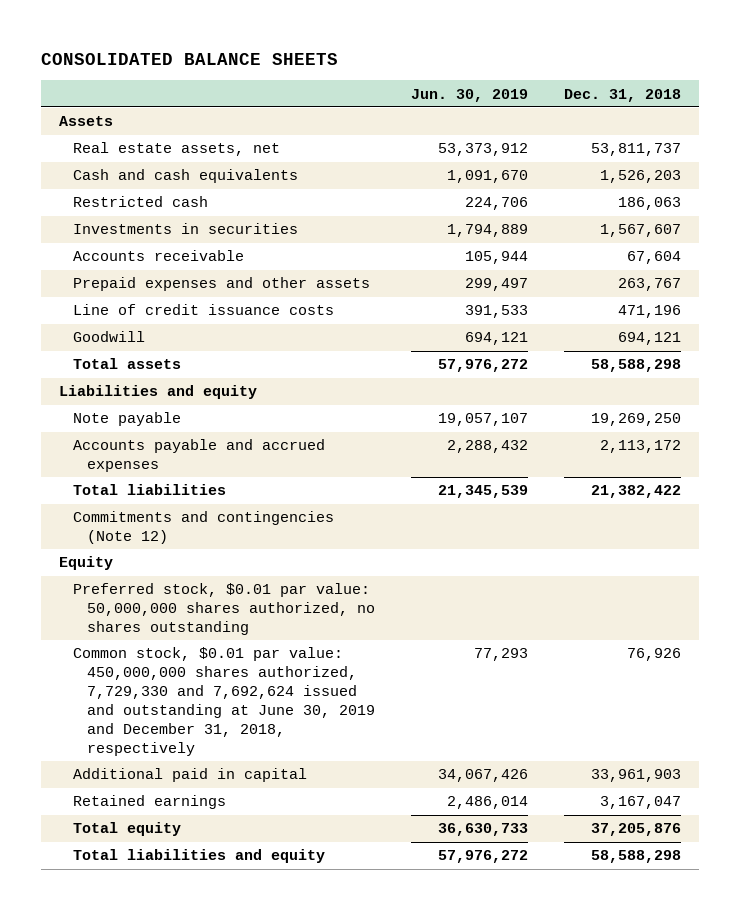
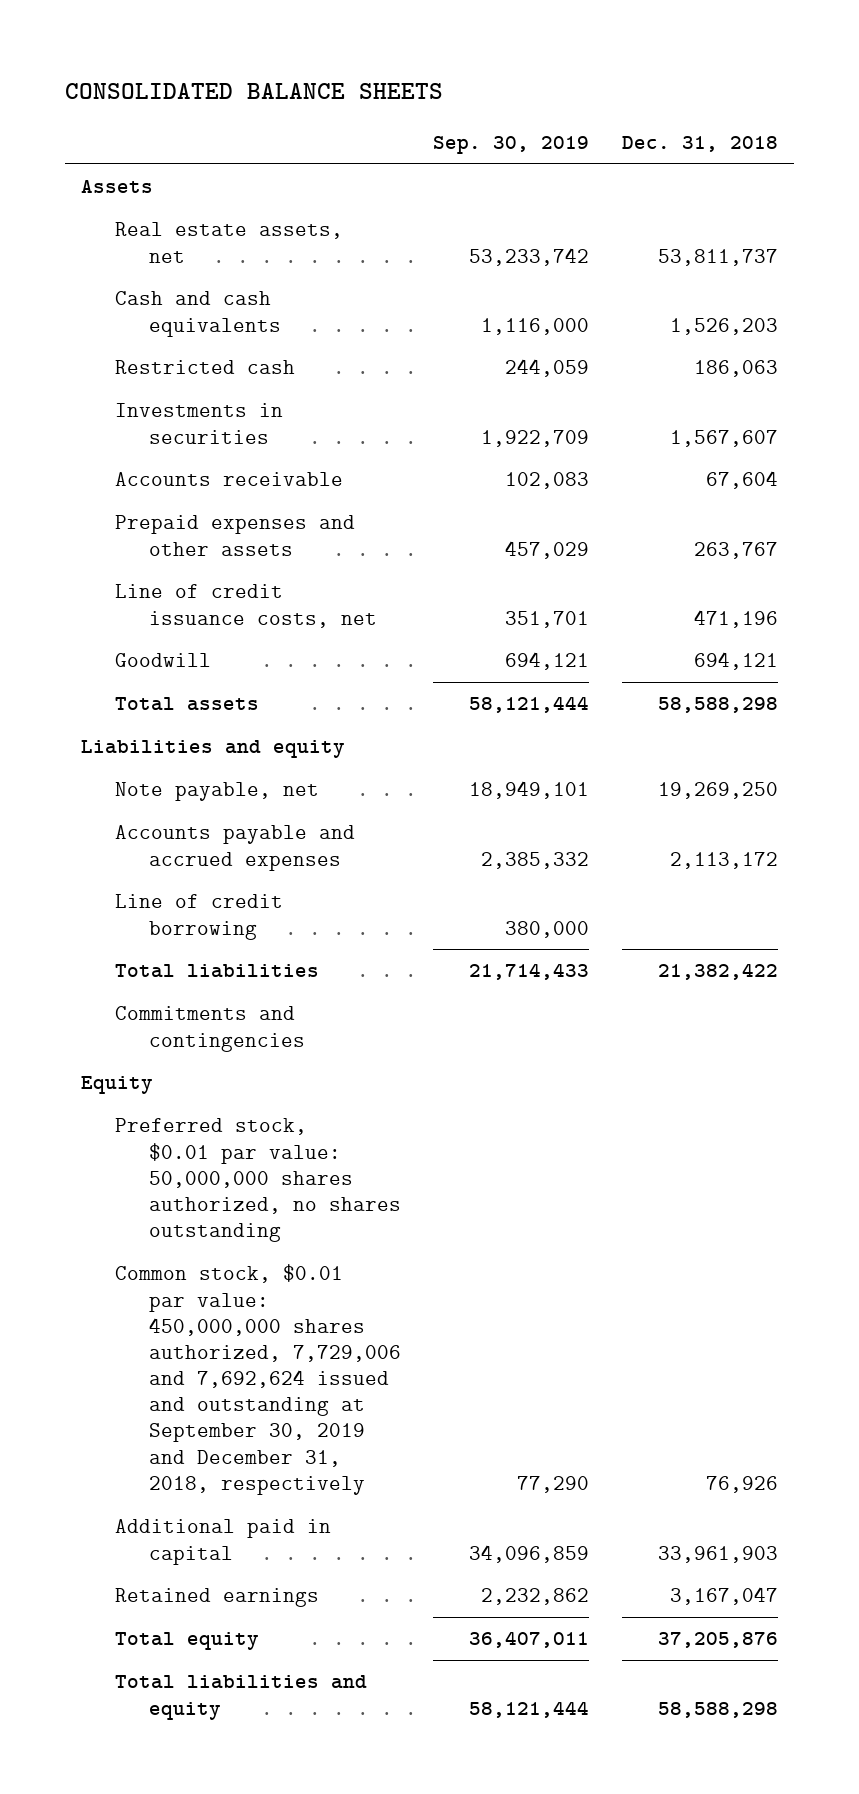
- | Jun. 30, 2019 | Dec. 31, 2018
+ | Sep. 30, 2019 | Dec. 31, 2018
- Line of credit issuance costs | 391,533 | 471,196
+ Line of credit issuance costs, net | 351,701 | 471,196
- Note payable | 19,057,107 | 19,269,250
+ Note payable, net | 18,949,101 | 19,269,250
+ Line of credit borrowing | 380,000 |
- Commitments and contingencies (Note 12)
+ Commitments and contingencies
- Common stock, $0.01 par value: 450,000,000 shares authorized, 7,729,330 and 7,692,624 issued and outstanding at June 30, 2019 and December 31, 2018, respectively | 77,293 | 76,926
+ Common stock, $0.01 par value: 450,000,000 shares authorized, 7,729,006 and 7,692,624 issued and outstanding at September 30, 2019 and December 31, 2018, respectively | 77,290 | 76,926

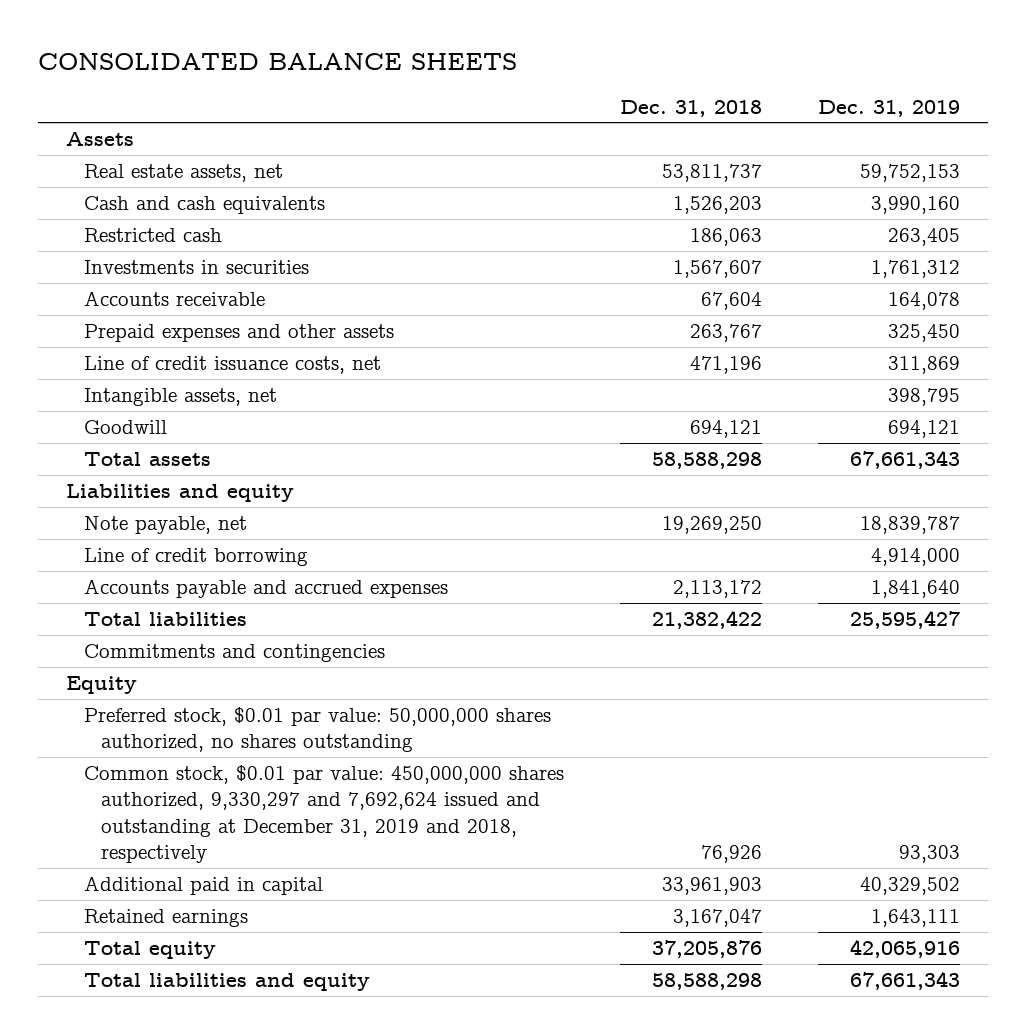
- | Sep. 30, 2019 | Dec. 31, 2018
+ | Dec. 31, 2018 | Dec. 31, 2019
+ Intangible assets, net | | 398,795
moved down: Accounts payable and accrued expenses | 2,113,172 | 1,841,640
- Common stock, $0.01 par value: 450,000,000 shares authorized, 7,729,006 and 7,692,624 issued and outstanding at September 30, 2019 and December 31, 2018, respectively | 77,290 | 76,926
+ Common stock, $0.01 par value: 450,000,000 shares authorized, 9,330,297 and 7,692,624 issued and outstanding at December 31, 2019 and 2018, respectively | 76,926 | 93,303

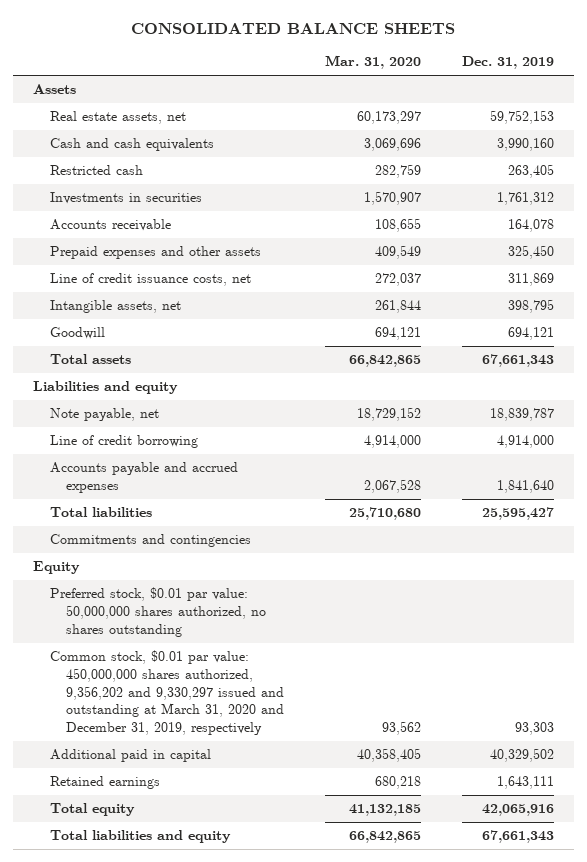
- | Dec. 31, 2018 | Dec. 31, 2019
+ | Mar. 31, 2020 | Dec. 31, 2019
- Common stock, $0.01 par value: 450,000,000 shares authorized, 9,330,297 and 7,692,624 issued and outstanding at December 31, 2019 and 2018, respectively | 76,926 | 93,303
+ Common stock, $0.01 par value: 450,000,000 shares authorized, 9,356,202 and 9,330,297 issued and outstanding at March 31, 2020 and December 31, 2019, respectively | 93,562 | 93,303

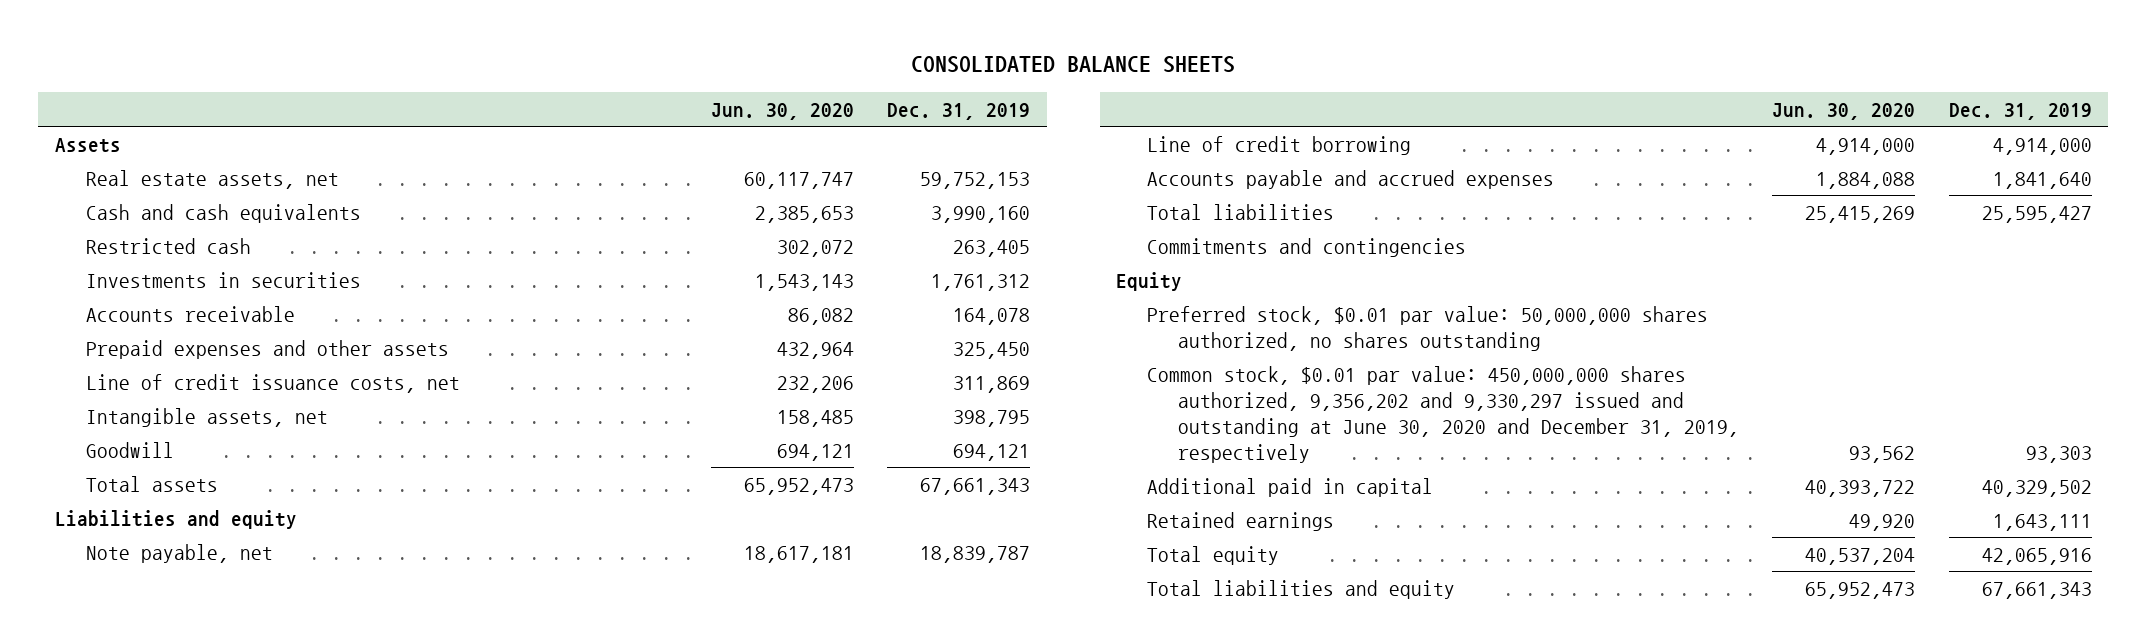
- | Mar. 31, 2020 | Dec. 31, 2019
+ | Jun. 30, 2020 | Dec. 31, 2019
- Common stock, $0.01 par value: 450,000,000 shares authorized, 9,356,202 and 9,330,297 issued and outstanding at March 31, 2020 and December 31, 2019, respectively | 93,562 | 93,303
+ Common stock, $0.01 par value: 450,000,000 shares authorized, 9,356,202 and 9,330,297 issued and outstanding at June 30, 2020 and December 31, 2019, respectively | 93,562 | 93,303

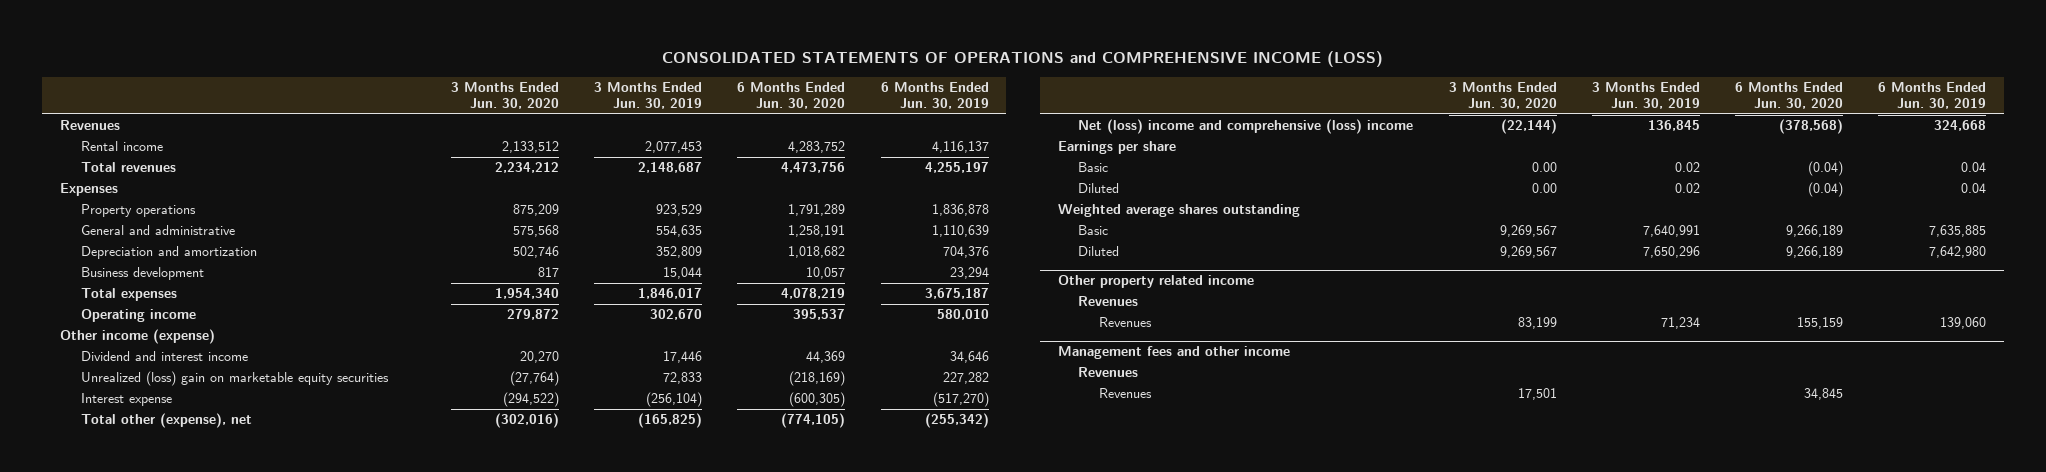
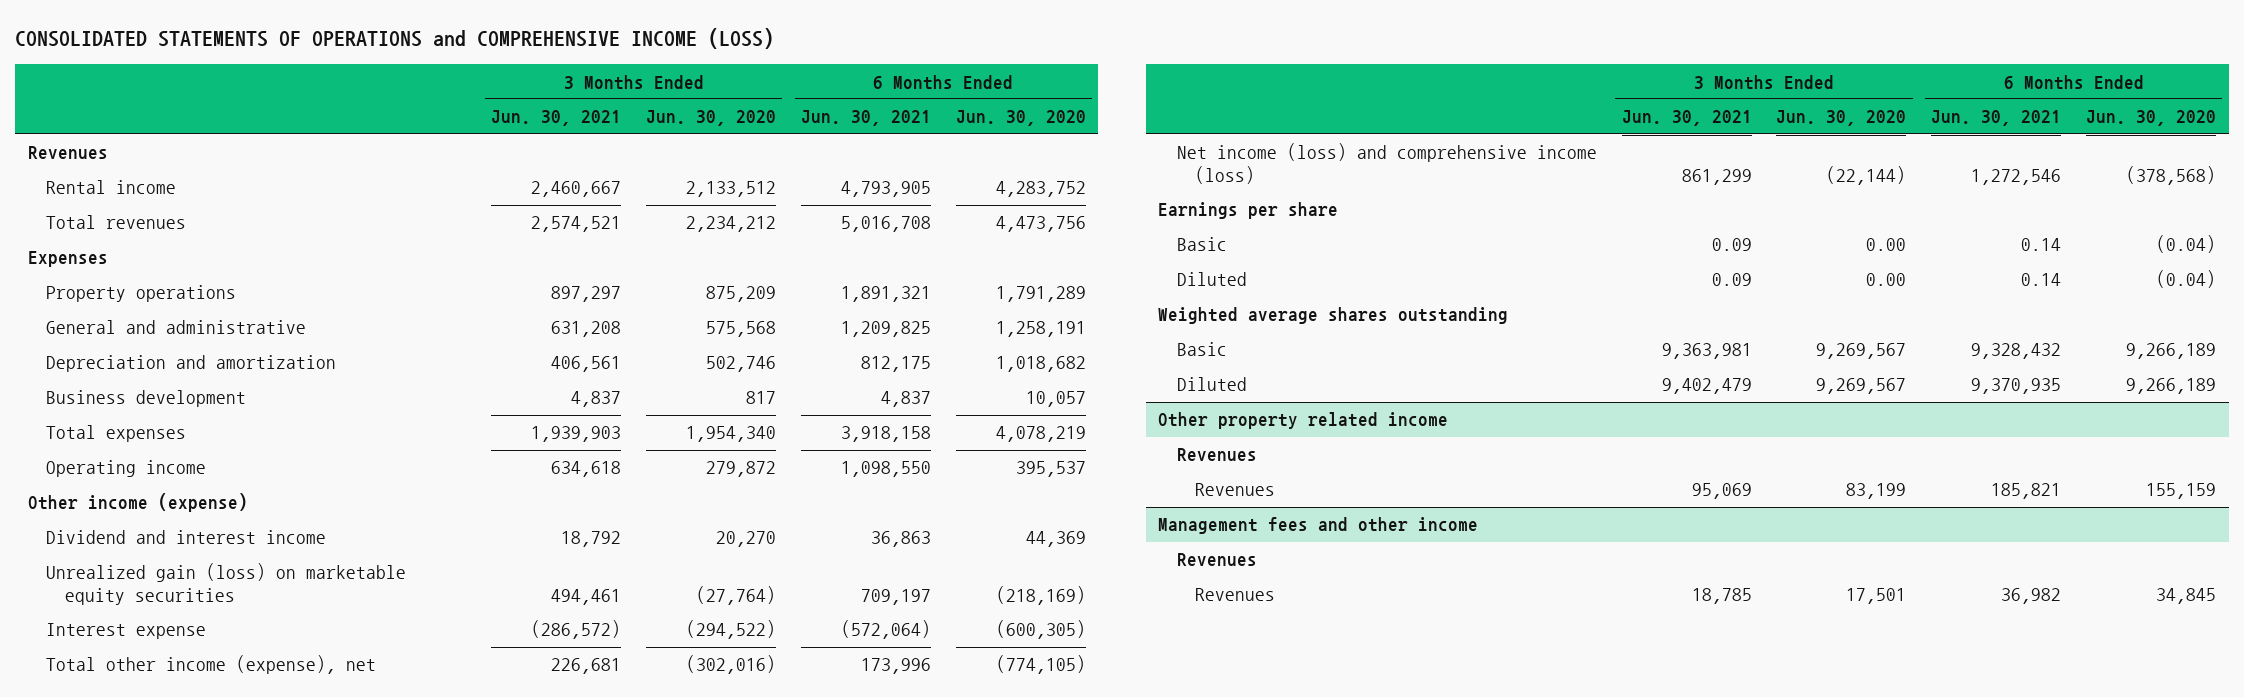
- | 3 Months Ended Jun. 30, 2020 | 3 Months Ended Jun. 30, 2019 | 6 Months Ended Jun. 30, 2020 | 6 Months Ended Jun. 30, 2019
+ | 3 Months Ended Jun. 30, 2021 | 3 Months Ended Jun. 30, 2020 | 6 Months Ended Jun. 30, 2021 | 6 Months Ended Jun. 30, 2020
- Unrealized (loss) gain on marketable equity securities | (27,764) | 72,833 | (218,169) | 227,282
+ Unrealized gain (loss) on marketable equity securities | 494,461 | (27,764) | 709,197 | (218,169)
- Total other (expense), net | (302,016) | (165,825) | (774,105) | (255,342)
- Net (loss) income and comprehensive (loss) income | (22,144) | 136,845 | (378,568) | 324,668
+ Total other income (expense), net | 226,681 | (302,016) | 173,996 | (774,105)
+ Net income (loss) and comprehensive income (loss) | 861,299 | (22,144) | 1,272,546 | (378,568)

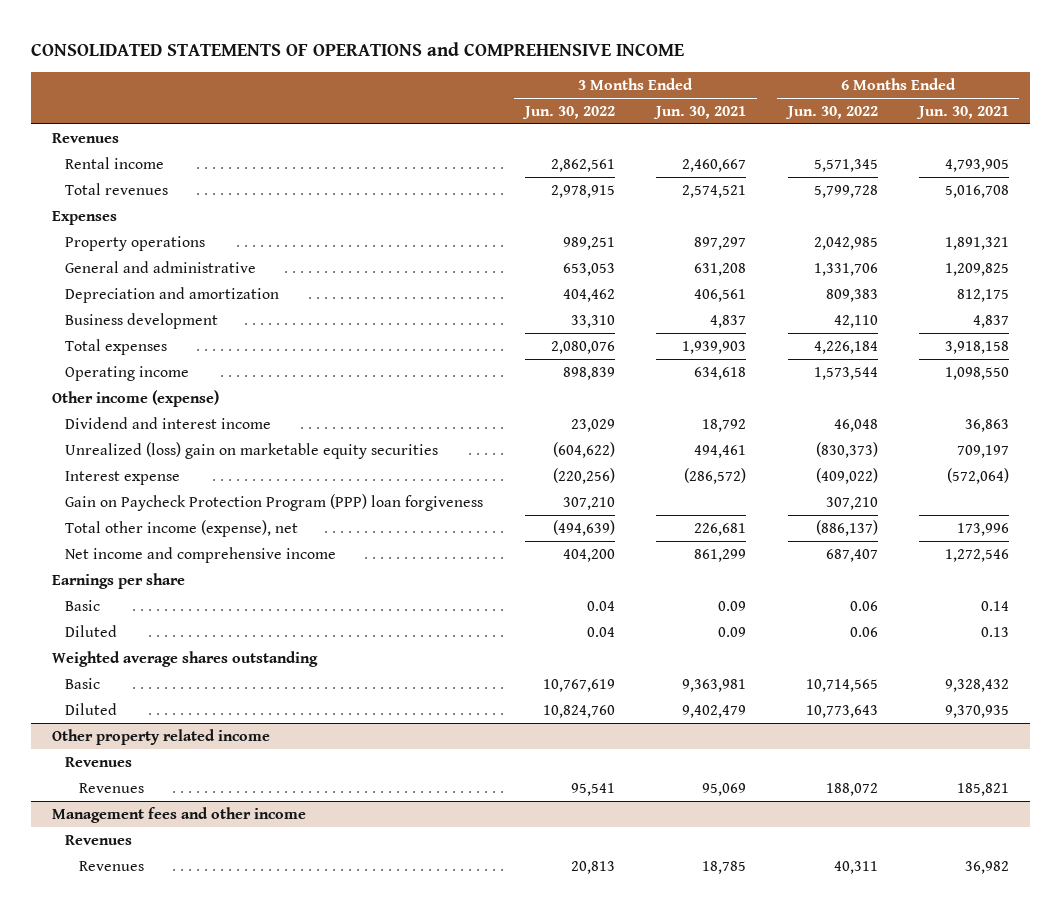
- CONSOLIDATED STATEMENTS OF OPERATIONS and COMPREHENSIVE INCOME (LOSS)
+ CONSOLIDATED STATEMENTS OF OPERATIONS and COMPREHENSIVE INCOME
- | 3 Months Ended Jun. 30, 2021 | 3 Months Ended Jun. 30, 2020 | 6 Months Ended Jun. 30, 2021 | 6 Months Ended Jun. 30, 2020
+ | 3 Months Ended Jun. 30, 2022 | 3 Months Ended Jun. 30, 2021 | 6 Months Ended Jun. 30, 2022 | 6 Months Ended Jun. 30, 2021
- Unrealized gain (loss) on marketable equity securities | 494,461 | (27,764) | 709,197 | (218,169)
+ Unrealized (loss) gain on marketable equity securities | (604,622) | 494,461 | (830,373) | 709,197
+ Gain on Paycheck Protection Program (PPP) loan forgiveness | 307,210 | | 307,210 |
- Net income (loss) and comprehensive income (loss) | 861,299 | (22,144) | 1,272,546 | (378,568)
+ Net income and comprehensive income | 404,200 | 861,299 | 687,407 | 1,272,546
- Diluted | 0.09 | 0.00 | 0.14 | (0.04)
+ Diluted | 0.04 | 0.09 | 0.06 | 0.13

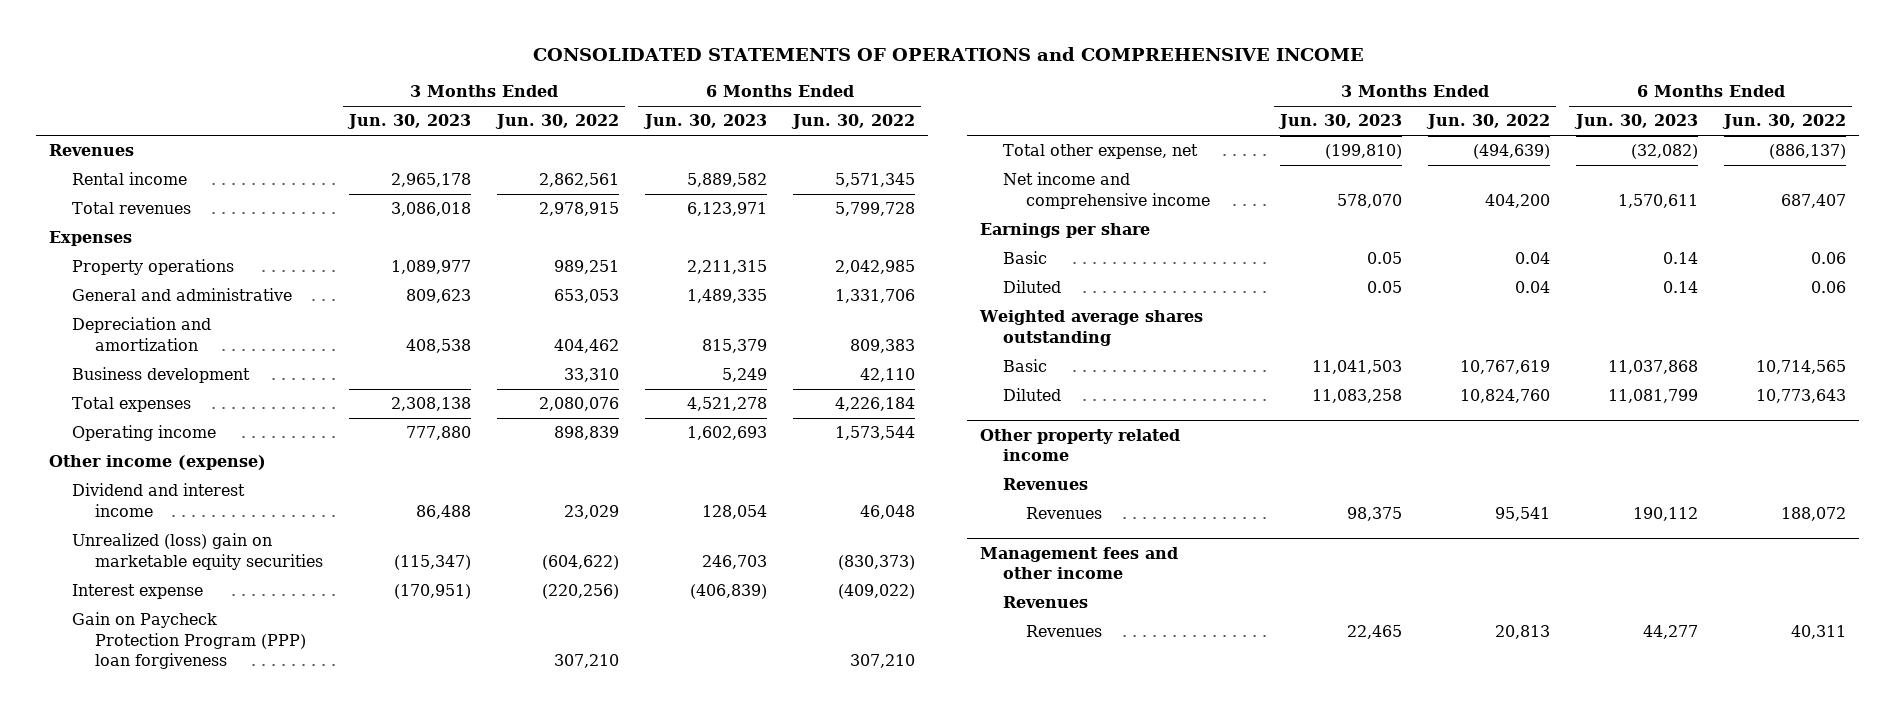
- | 3 Months Ended Jun. 30, 2022 | 3 Months Ended Jun. 30, 2021 | 6 Months Ended Jun. 30, 2022 | 6 Months Ended Jun. 30, 2021
+ | 3 Months Ended Jun. 30, 2023 | 3 Months Ended Jun. 30, 2022 | 6 Months Ended Jun. 30, 2023 | 6 Months Ended Jun. 30, 2022
- Total other income (expense), net | (494,639) | 226,681 | (886,137) | 173,996
+ Total other expense, net | (199,810) | (494,639) | (32,082) | (886,137)

